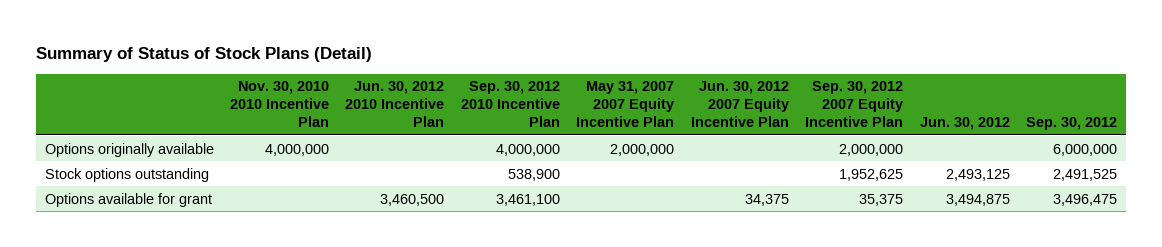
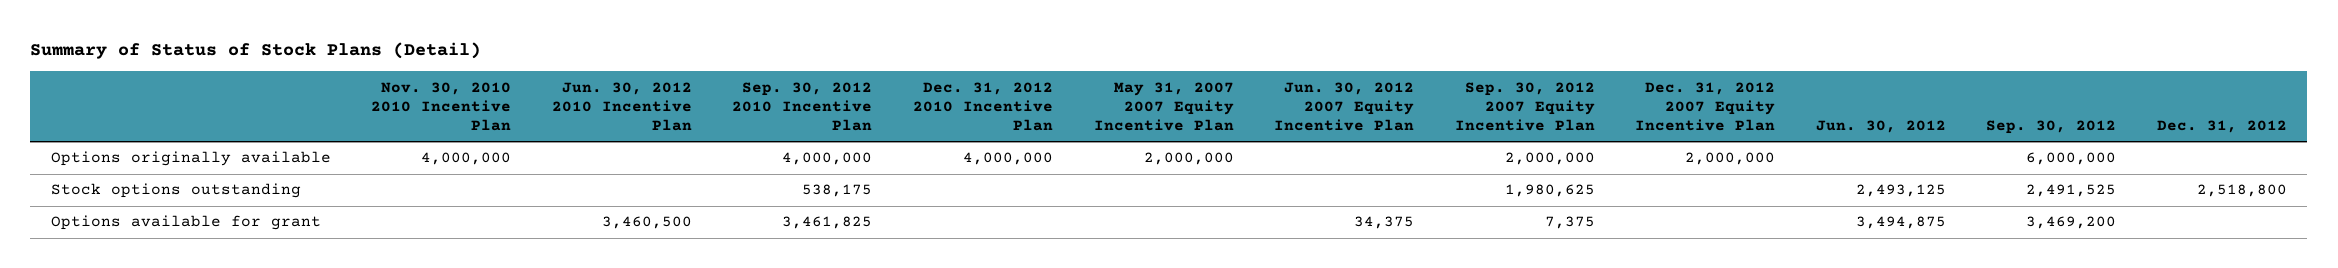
- | Nov. 30, 2010 2010 Incentive Plan | Jun. 30, 2012 2010 Incentive Plan | Sep. 30, 2012 2010 Incentive Plan | May 31, 2007 2007 Equity Incentive Plan | Jun. 30, 2012 2007 Equity Incentive Plan | Sep. 30, 2012 2007 Equity Incentive Plan | Jun. 30, 2012 | Sep. 30, 2012
+ | Nov. 30, 2010 2010 Incentive Plan | Jun. 30, 2012 2010 Incentive Plan | Sep. 30, 2012 2010 Incentive Plan | Dec. 31, 2012 2010 Incentive Plan | May 31, 2007 2007 Equity Incentive Plan | Jun. 30, 2012 2007 Equity Incentive Plan | Sep. 30, 2012 2007 Equity Incentive Plan | Dec. 31, 2012 2007 Equity Incentive Plan | Jun. 30, 2012 | Sep. 30, 2012 | Dec. 31, 2012
- Stock options outstanding | | | 538,900 | | | 1,952,625 | 2,493,125 | 2,491,525
- Options available for grant | | 3,460,500 | 3,461,100 | | 34,375 | 35,375 | 3,494,875 | 3,496,475
+ Stock options outstanding | | | 538,175 | | | | 1,980,625 | | 2,493,125 | 2,491,525 | 2,518,800
+ Options available for grant | | 3,460,500 | 3,461,825 | | | 34,375 | 7,375 | | 3,494,875 | 3,469,200 |

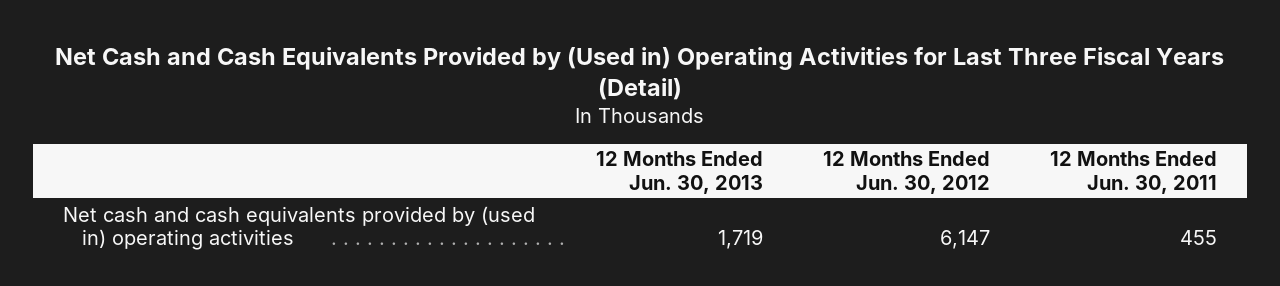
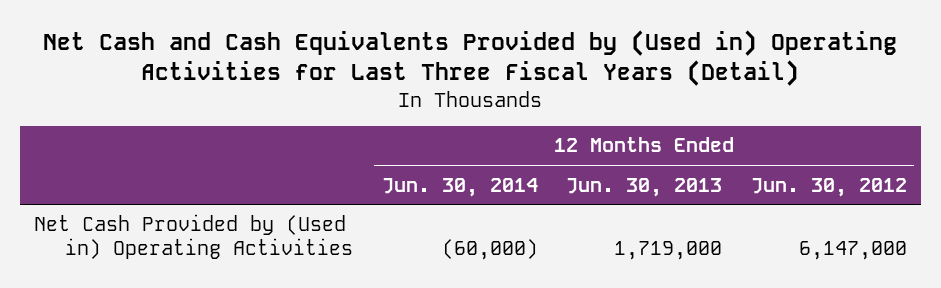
- | 12 Months Ended Jun. 30, 2013 | 12 Months Ended Jun. 30, 2012 | 12 Months Ended Jun. 30, 2011
+ | 12 Months Ended Jun. 30, 2014 | 12 Months Ended Jun. 30, 2013 | 12 Months Ended Jun. 30, 2012
- Net cash and cash equivalents provided by (used in) operating activities | 1,719 | 6,147 | 455
+ Net Cash Provided by (Used in) Operating Activities | (60,000) | 1,719,000 | 6,147,000

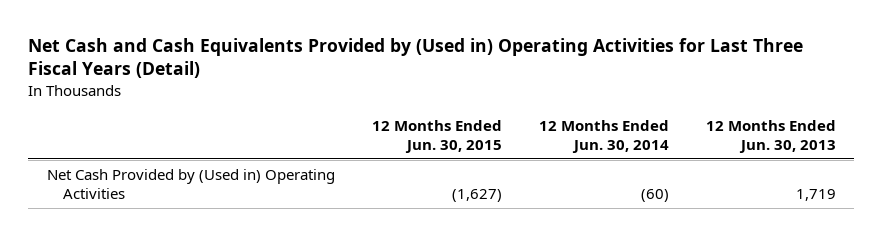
- | 12 Months Ended Jun. 30, 2014 | 12 Months Ended Jun. 30, 2013 | 12 Months Ended Jun. 30, 2012
+ | 12 Months Ended Jun. 30, 2015 | 12 Months Ended Jun. 30, 2014 | 12 Months Ended Jun. 30, 2013
- Net Cash Provided by (Used in) Operating Activities | (60,000) | 1,719,000 | 6,147,000
+ Net Cash Provided by (Used in) Operating Activities | (1,627) | (60) | 1,719

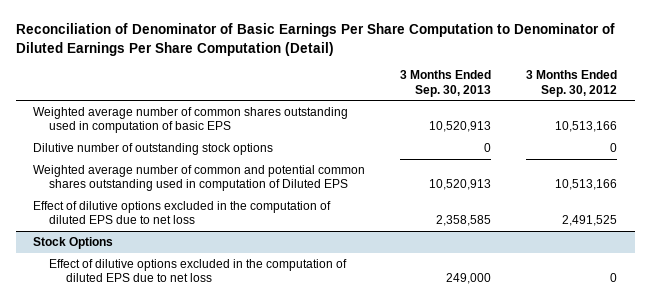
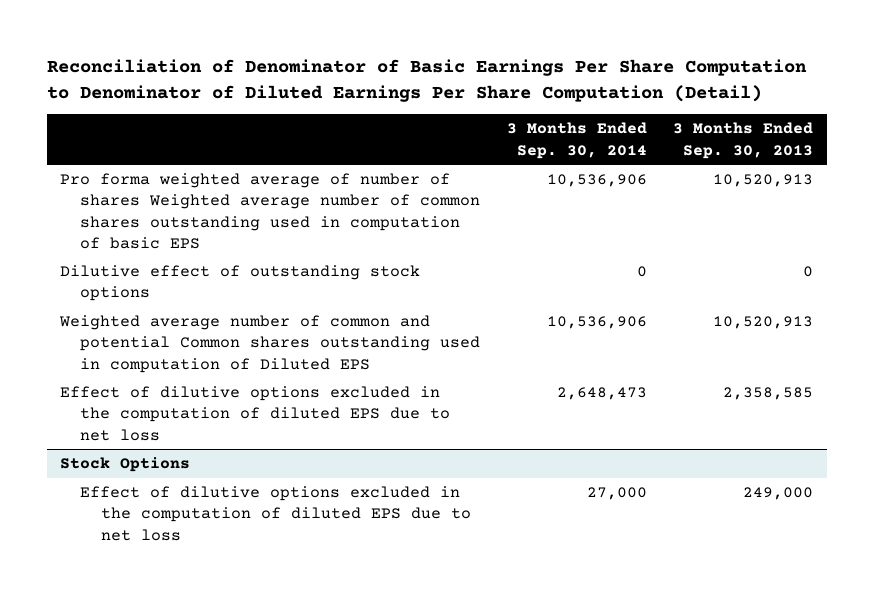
- | 3 Months Ended Sep. 30, 2013 | 3 Months Ended Sep. 30, 2012
+ | 3 Months Ended Sep. 30, 2014 | 3 Months Ended Sep. 30, 2013
- Weighted average number of common shares outstanding used in computation of basic EPS | 10,520,913 | 10,513,166
- Dilutive number of outstanding stock options | 0 | 0
- Weighted average number of common and potential common shares outstanding used in computation of Diluted EPS | 10,520,913 | 10,513,166
+ Pro forma weighted average of number of shares Weighted average number of common shares outstanding used in computation of basic EPS | 10,536,906 | 10,520,913
+ Dilutive effect of outstanding stock options | 0 | 0
+ Weighted average number of common and potential Common shares outstanding used in computation of Diluted EPS | 10,536,906 | 10,520,913

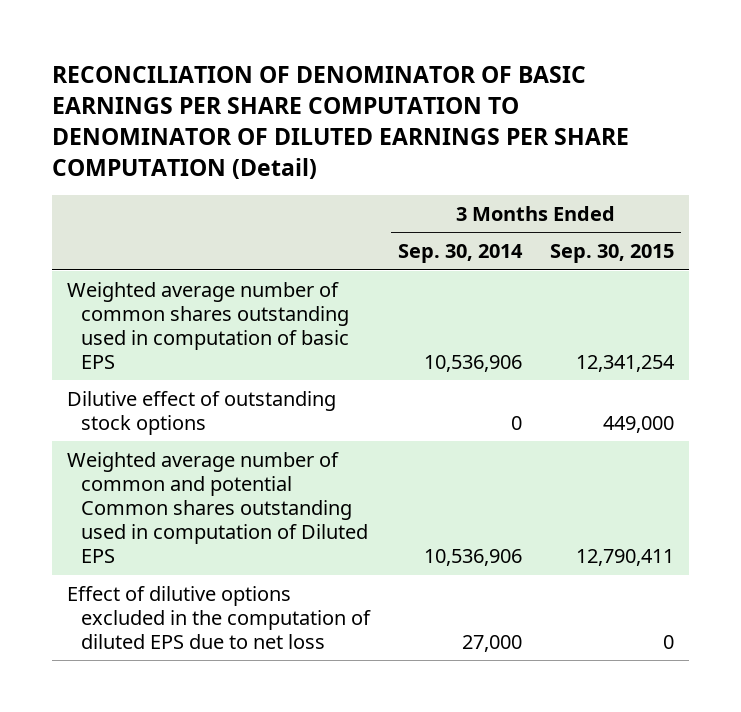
- Reconciliation of Denominator of Basic Earnings Per Share Computation to Denominator of Diluted Earnings Per Share Computation (Detail)
+ RECONCILIATION OF DENOMINATOR OF BASIC EARNINGS PER SHARE COMPUTATION TO DENOMINATOR OF DILUTED EARNINGS PER SHARE COMPUTATION (Detail)
- | 3 Months Ended Sep. 30, 2014 | 3 Months Ended Sep. 30, 2013
+ | 3 Months Ended Sep. 30, 2014 | 3 Months Ended Sep. 30, 2015
- Pro forma weighted average of number of shares Weighted average number of common shares outstanding used in computation of basic EPS | 10,536,906 | 10,520,913
+ Weighted average number of common shares outstanding used in computation of basic EPS | 10,536,906 | 12,341,254
- Effect of dilutive options excluded in the computation of diluted EPS due to net loss | 2,648,473 | 2,358,585
- Stock Options

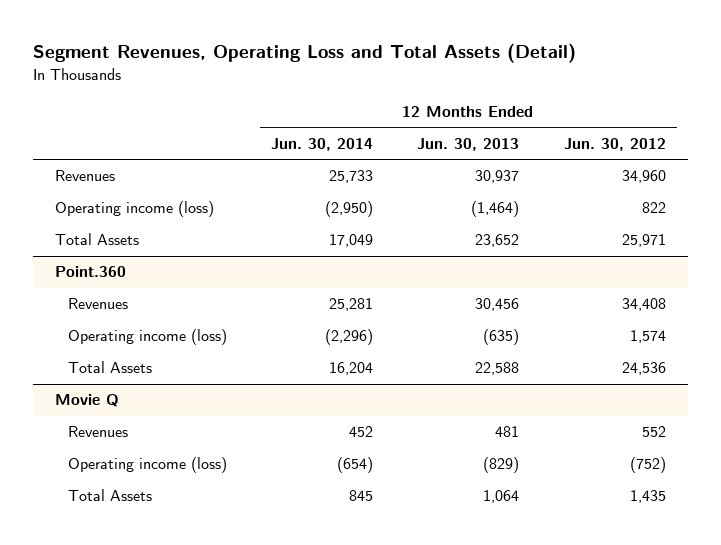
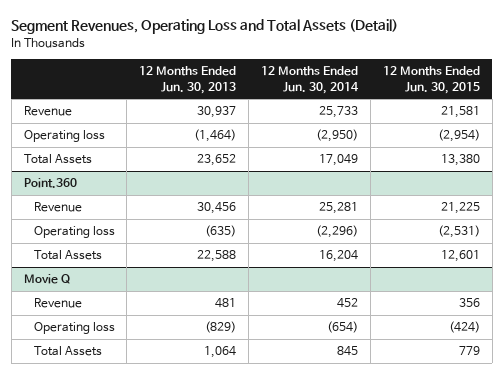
- | 12 Months Ended Jun. 30, 2014 | 12 Months Ended Jun. 30, 2013 | 12 Months Ended Jun. 30, 2012
+ | 12 Months Ended Jun. 30, 2013 | 12 Months Ended Jun. 30, 2014 | 12 Months Ended Jun. 30, 2015
- Revenues | 25,733 | 30,937 | 34,960
- Operating income (loss) | (2,950) | (1,464) | 822
+ Revenue | 30,937 | 25,733 | 21,581
+ Operating loss | (1,464) | (2,950) | (2,954)
@ Point.360
- Revenues | 25,281 | 30,456 | 34,408
- Operating income (loss) | (2,296) | (635) | 1,574
+ Revenue | 30,456 | 25,281 | 21,225
+ Operating loss | (635) | (2,296) | (2,531)
@ Movie Q
- Revenues | 452 | 481 | 552
- Operating income (loss) | (654) | (829) | (752)
+ Revenue | 481 | 452 | 356
+ Operating loss | (829) | (654) | (424)

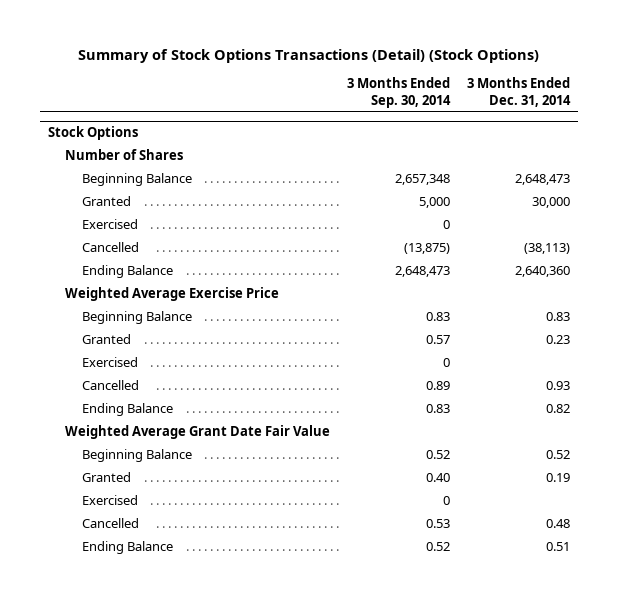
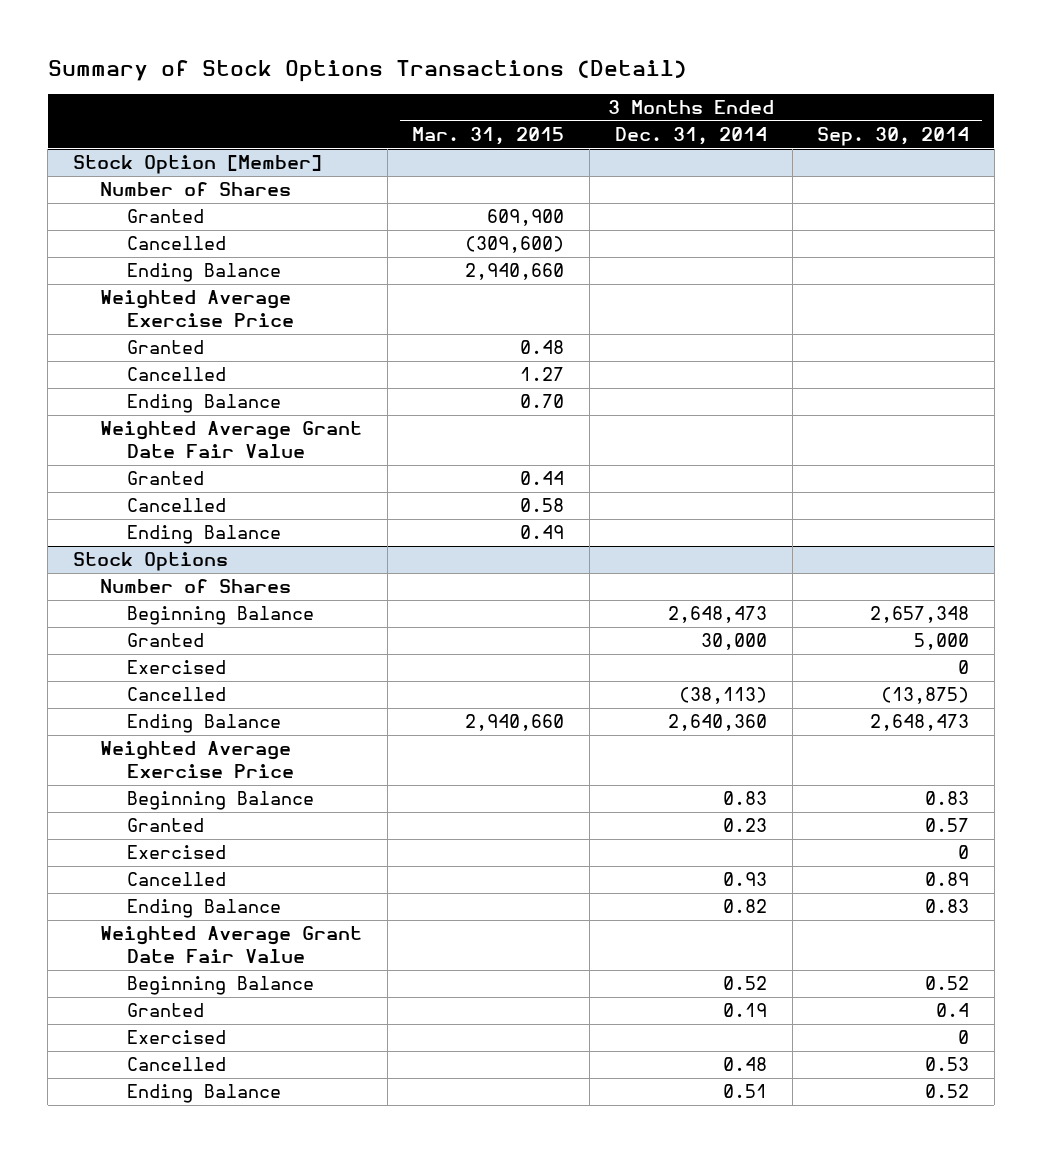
- Summary of Stock Options Transactions (Detail) (Stock Options)
+ Summary of Stock Options Transactions (Detail)
- | 3 Months Ended Sep. 30, 2014 | 3 Months Ended Dec. 31, 2014
+ | 3 Months Ended Mar. 31, 2015 | 3 Months Ended Dec. 31, 2014 | 3 Months Ended Sep. 30, 2014
+ Stock Option [Member]
+ Number of Shares
+ Granted | 609,900 | |
+ Cancelled | (309,600) | |
+ Ending Balance | 2,940,660 | |
+ Weighted Average Exercise Price
+ Granted | 0.48 | |
+ Cancelled | 1.27 | |
+ Ending Balance | 0.70 | |
+ Weighted Average Grant Date Fair Value
+ Granted | 0.44 | |
+ Cancelled | 0.58 | |
+ Ending Balance | 0.49 | |
@ Stock Options
- Granted | 0.40 | 0.19
+ Granted | | 0.19 | 0.4

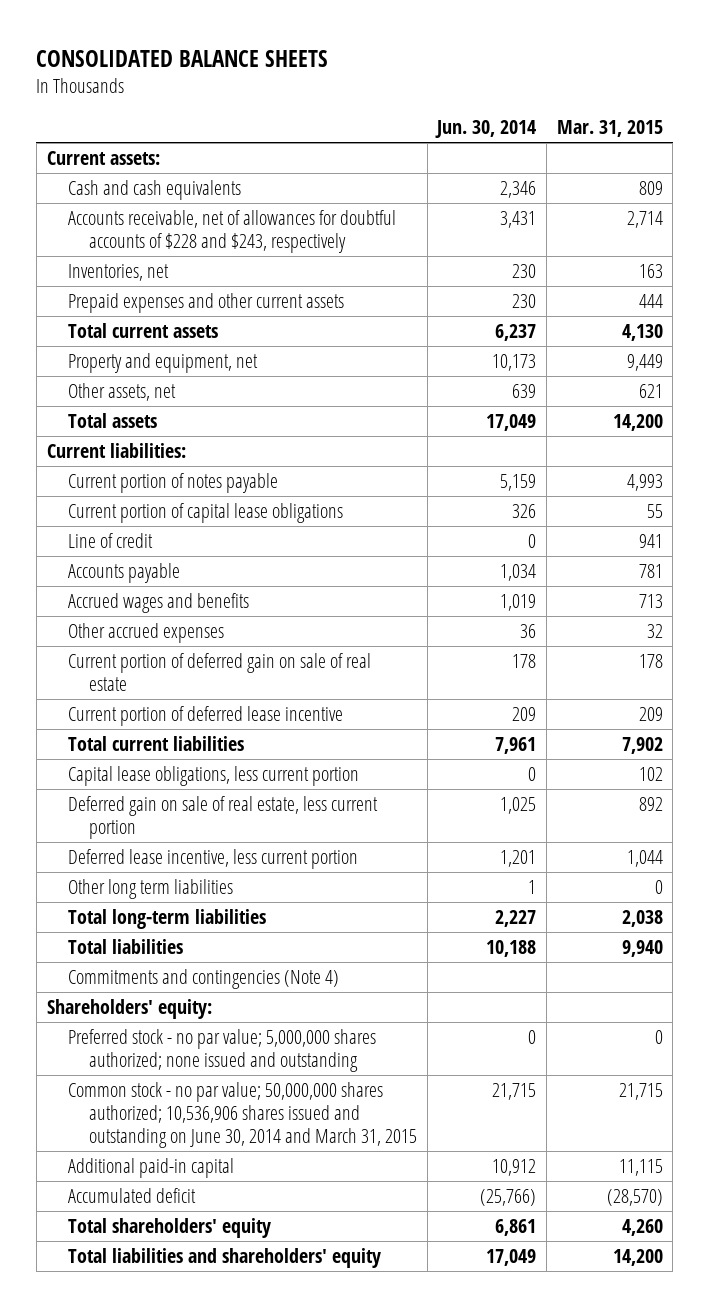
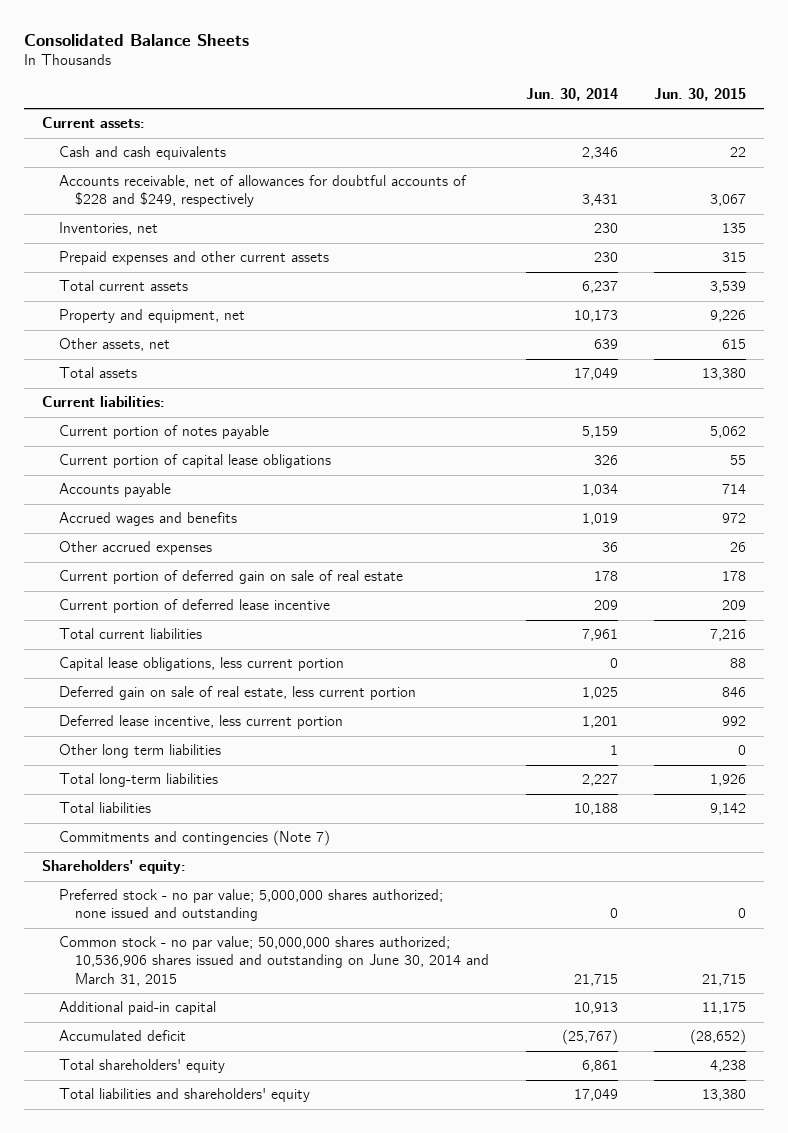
- CONSOLIDATED BALANCE SHEETS
+ Consolidated Balance Sheets
- | Jun. 30, 2014 | Mar. 31, 2015
+ | Jun. 30, 2014 | Jun. 30, 2015
- Accounts receivable, net of allowances for doubtful accounts of $228 and $243, respectively | 3,431 | 2,714
+ Accounts receivable, net of allowances for doubtful accounts of $228 and $249, respectively | 3,431 | 3,067
- Line of credit | 0 | 941
- Commitments and contingencies (Note 4)
+ Commitments and contingencies (Note 7)
- Additional paid-in capital | 10,912 | 11,115
- Accumulated deficit | (25,766) | (28,570)
+ Additional paid-in capital | 10,913 | 11,175
+ Accumulated deficit | (25,767) | (28,652)

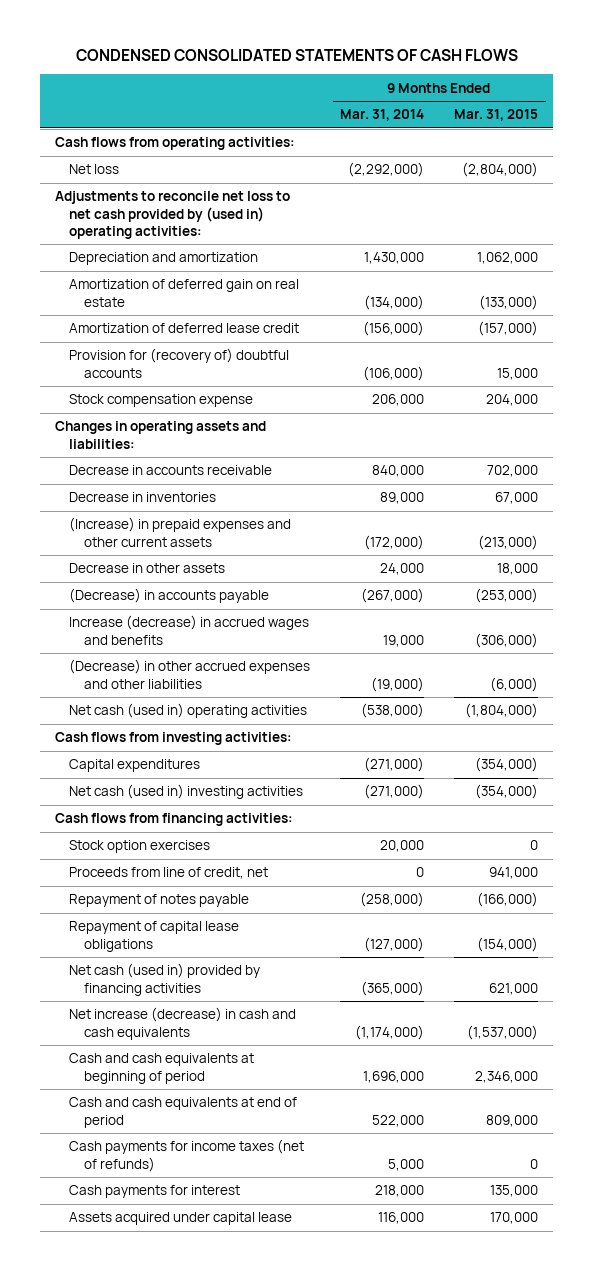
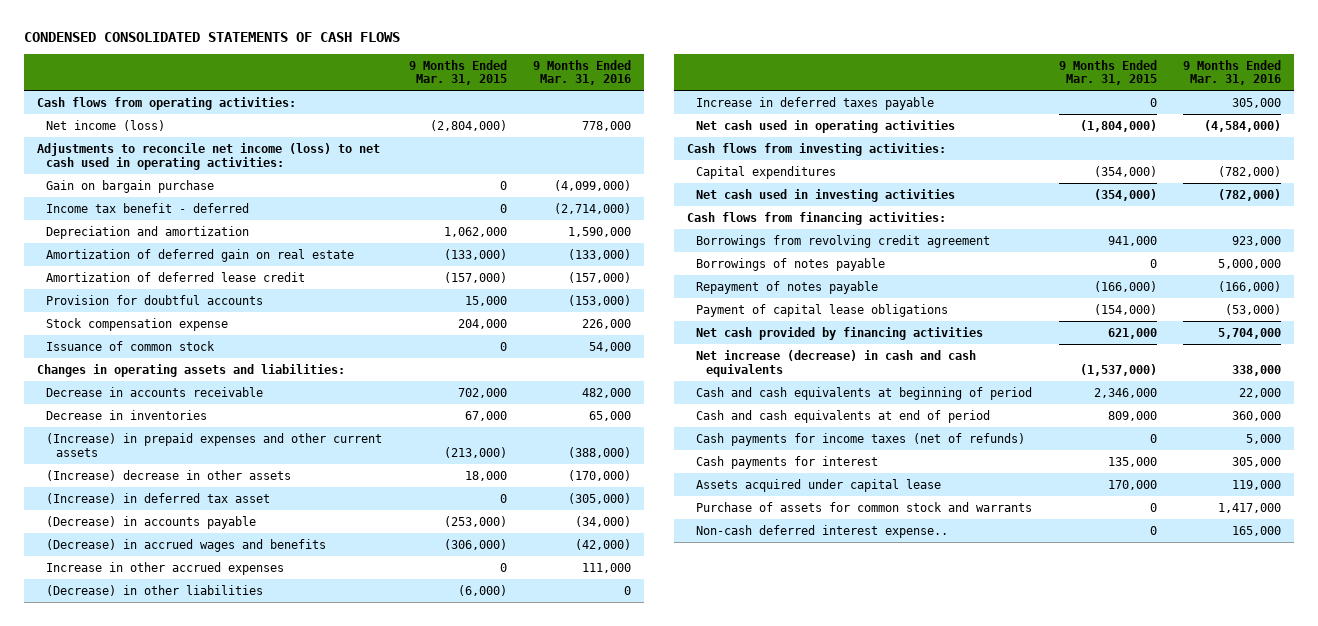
- | 9 Months Ended Mar. 31, 2014 | 9 Months Ended Mar. 31, 2015
+ | 9 Months Ended Mar. 31, 2015 | 9 Months Ended Mar. 31, 2016
- Net loss | (2,292,000) | (2,804,000)
- Adjustments to reconcile net loss to net cash provided by (used in) operating activities:
+ Net income (loss) | (2,804,000) | 778,000
+ Adjustments to reconcile net income (loss) to net cash used in operating activities:
+ Gain on bargain purchase | 0 | (4,099,000)
+ Income tax benefit - deferred | 0 | (2,714,000)
- Provision for (recovery of) doubtful accounts | (106,000) | 15,000
+ Provision for doubtful accounts | 15,000 | (153,000)
+ Issuance of common stock | 0 | 54,000
- Decrease in other assets | 24,000 | 18,000
+ (Increase) decrease in other assets | 18,000 | (170,000)
+ (Increase) in deferred tax asset | 0 | (305,000)
- Increase (decrease) in accrued wages and benefits | 19,000 | (306,000)
- (Decrease) in other accrued expenses and other liabilities | (19,000) | (6,000)
- Net cash (used in) operating activities | (538,000) | (1,804,000)
+ (Decrease) in accrued wages and benefits | (306,000) | (42,000)
+ Increase in other accrued expenses | 0 | 111,000
+ (Decrease) in other liabilities | (6,000) | 0
+ Increase in deferred taxes payable | 0 | 305,000
+ Net cash used in operating activities | (1,804,000) | (4,584,000)
- Net cash (used in) investing activities | (271,000) | (354,000)
+ Net cash used in investing activities | (354,000) | (782,000)
- Stock option exercises | 20,000 | 0
- Proceeds from line of credit, net | 0 | 941,000
+ Borrowings from revolving credit agreement | 941,000 | 923,000
+ Borrowings of notes payable | 0 | 5,000,000
- Repayment of capital lease obligations | (127,000) | (154,000)
- Net cash (used in) provided by financing activities | (365,000) | 621,000
+ Payment of capital lease obligations | (154,000) | (53,000)
+ Net cash provided by financing activities | 621,000 | 5,704,000
+ Purchase of assets for common stock and warrants | 0 | 1,417,000
+ Non-cash deferred interest expense.. | 0 | 165,000

